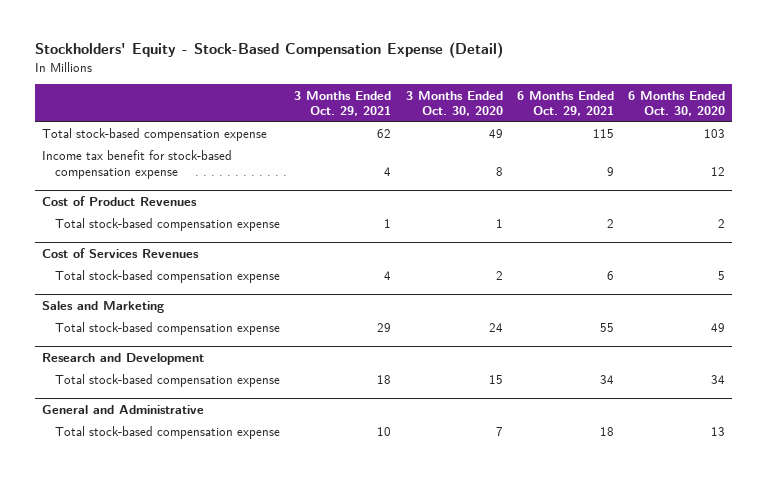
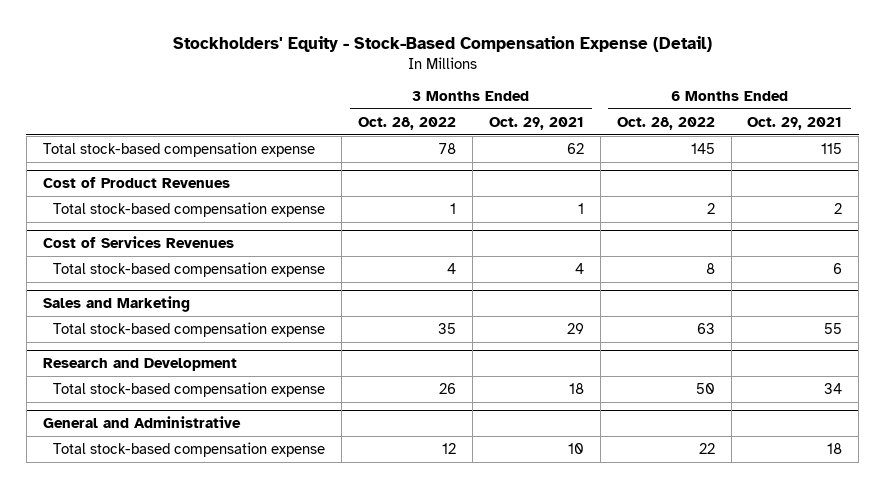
- | 3 Months Ended Oct. 29, 2021 | 3 Months Ended Oct. 30, 2020 | 6 Months Ended Oct. 29, 2021 | 6 Months Ended Oct. 30, 2020
+ | 3 Months Ended Oct. 28, 2022 | 3 Months Ended Oct. 29, 2021 | 6 Months Ended Oct. 28, 2022 | 6 Months Ended Oct. 29, 2021
- Income tax benefit for stock-based compensation expense | 4 | 8 | 9 | 12

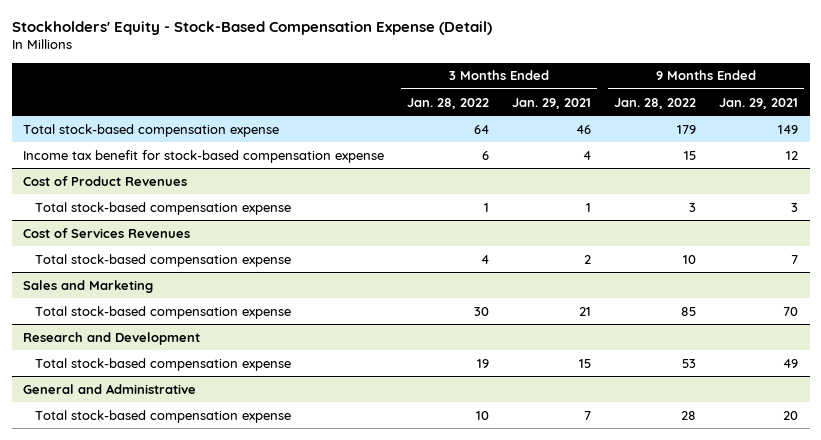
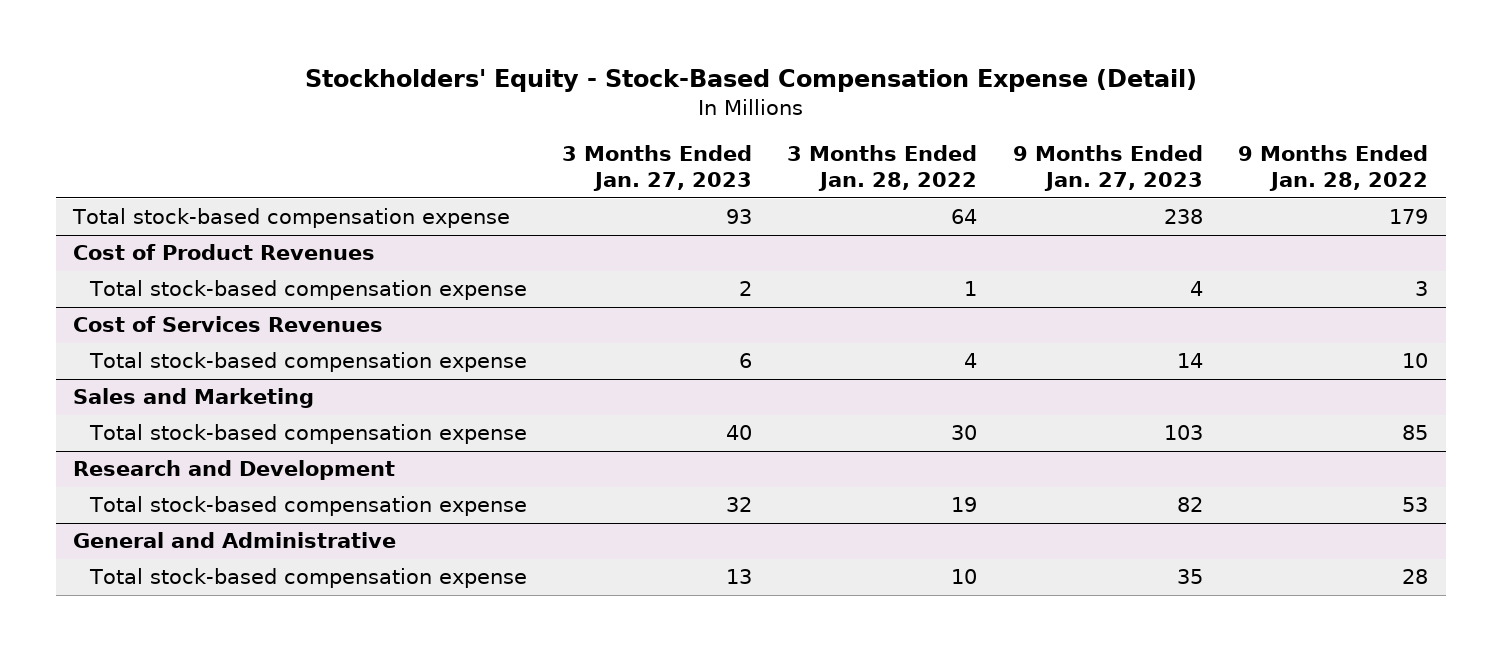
- | 3 Months Ended Jan. 28, 2022 | 3 Months Ended Jan. 29, 2021 | 9 Months Ended Jan. 28, 2022 | 9 Months Ended Jan. 29, 2021
+ | 3 Months Ended Jan. 27, 2023 | 3 Months Ended Jan. 28, 2022 | 9 Months Ended Jan. 27, 2023 | 9 Months Ended Jan. 28, 2022
- Income tax benefit for stock-based compensation expense | 6 | 4 | 15 | 12

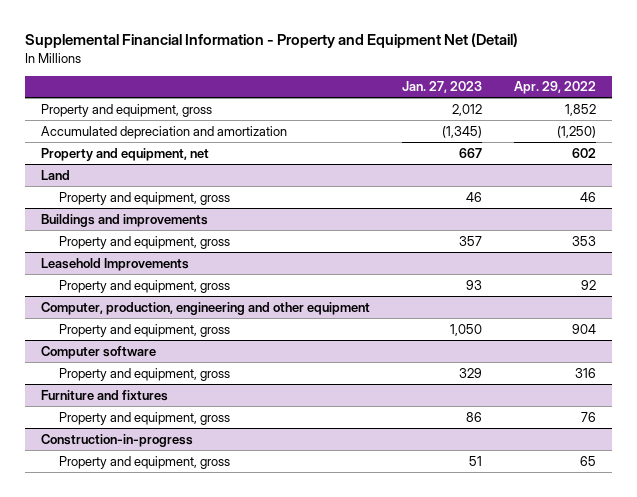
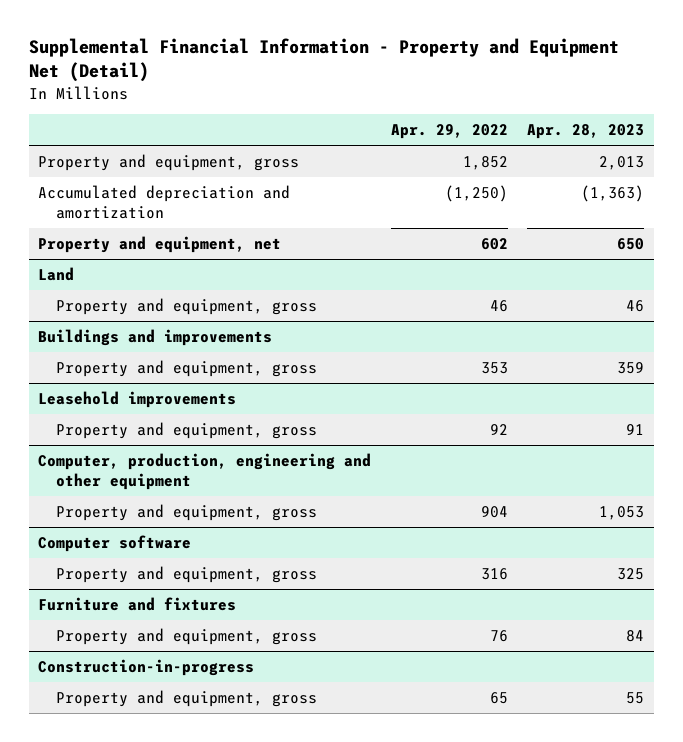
- | Jan. 27, 2023 | Apr. 29, 2022
+ | Apr. 29, 2022 | Apr. 28, 2023
- Leasehold Improvements
+ Leasehold improvements

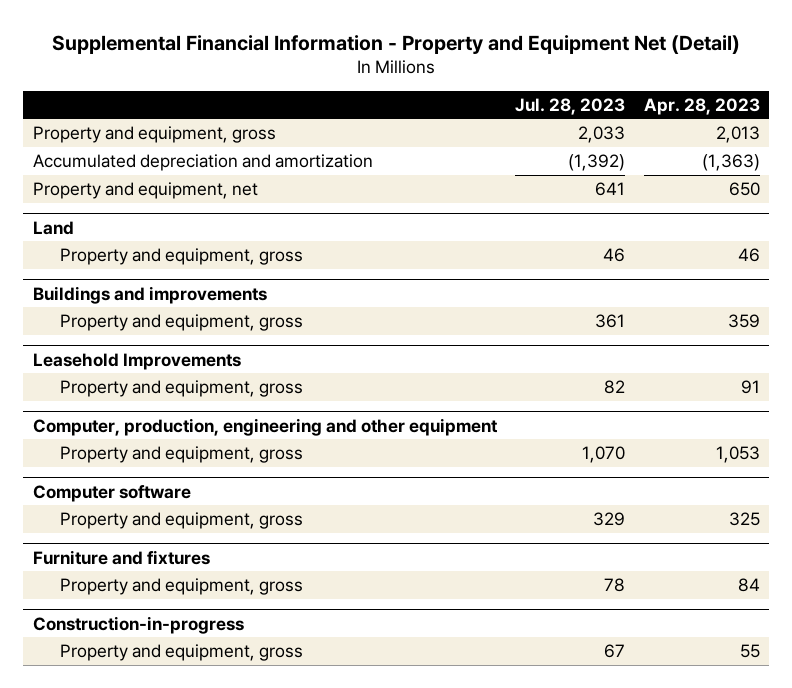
- | Apr. 29, 2022 | Apr. 28, 2023
+ | Jul. 28, 2023 | Apr. 28, 2023
- Leasehold improvements
+ Leasehold Improvements

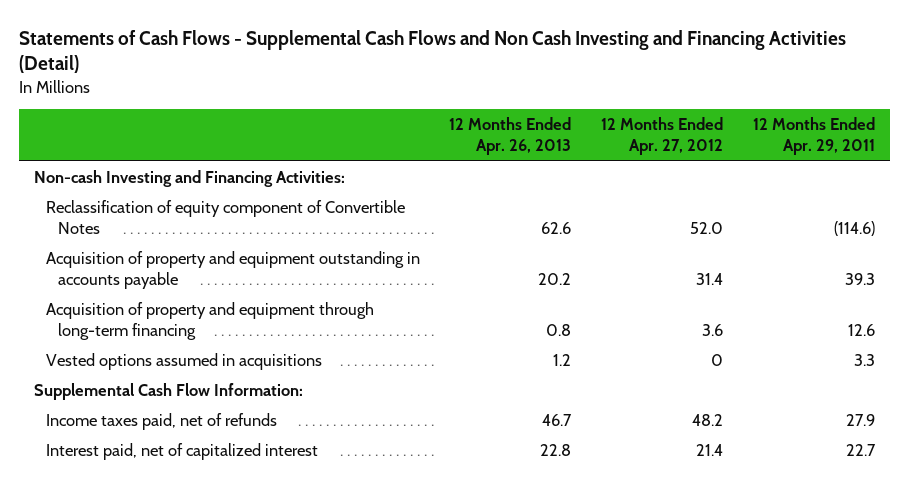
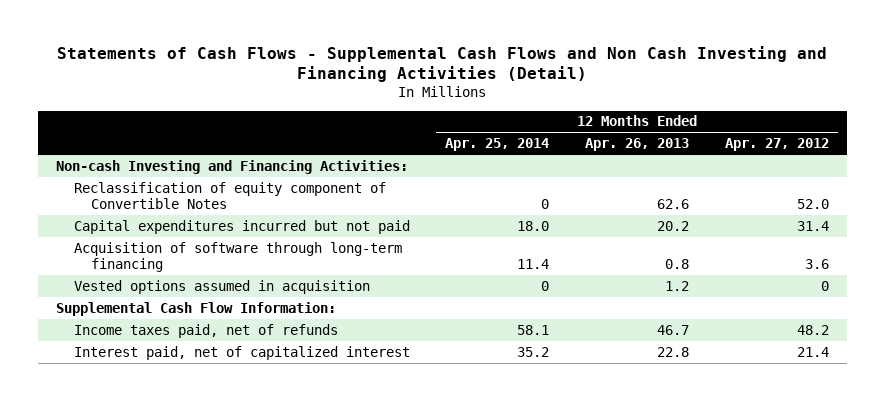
- | 12 Months Ended Apr. 26, 2013 | 12 Months Ended Apr. 27, 2012 | 12 Months Ended Apr. 29, 2011
+ | 12 Months Ended Apr. 25, 2014 | 12 Months Ended Apr. 26, 2013 | 12 Months Ended Apr. 27, 2012
- Acquisition of property and equipment outstanding in accounts payable | 20.2 | 31.4 | 39.3
- Acquisition of property and equipment through long-term financing | 0.8 | 3.6 | 12.6
- Vested options assumed in acquisitions | 1.2 | 0 | 3.3
+ Capital expenditures incurred but not paid | 18.0 | 20.2 | 31.4
+ Acquisition of software through long-term financing | 11.4 | 0.8 | 3.6
+ Vested options assumed in acquisition | 0 | 1.2 | 0

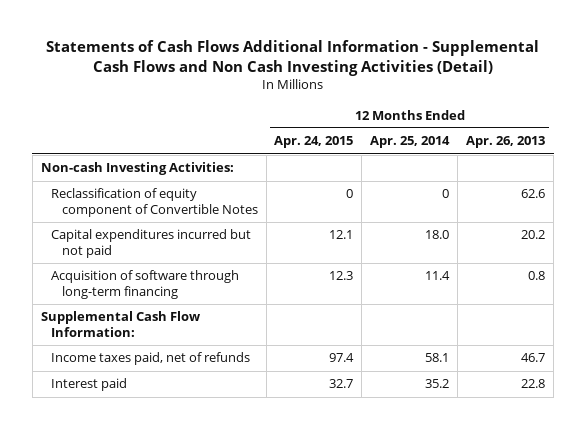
- Statements of Cash Flows - Supplemental Cash Flows and Non Cash Investing and Financing Activities (Detail)
+ Statements of Cash Flows Additional Information - Supplemental Cash Flows and Non Cash Investing Activities (Detail)
- | 12 Months Ended Apr. 25, 2014 | 12 Months Ended Apr. 26, 2013 | 12 Months Ended Apr. 27, 2012
+ | 12 Months Ended Apr. 24, 2015 | 12 Months Ended Apr. 25, 2014 | 12 Months Ended Apr. 26, 2013
- Non-cash Investing and Financing Activities:
+ Non-cash Investing Activities:
- Vested options assumed in acquisition | 0 | 1.2 | 0
- Interest paid, net of capitalized interest | 35.2 | 22.8 | 21.4
+ Interest paid | 32.7 | 35.2 | 22.8

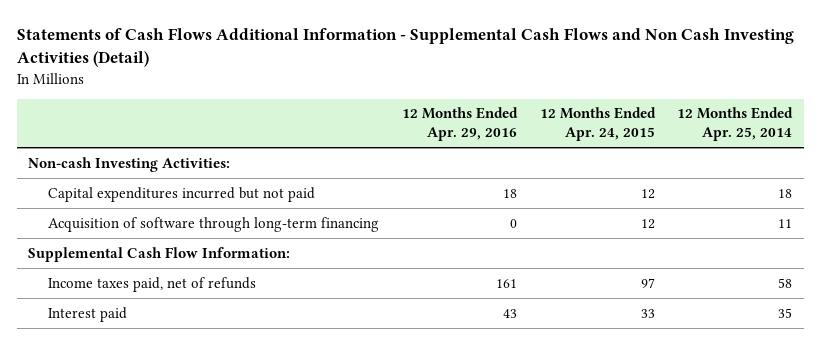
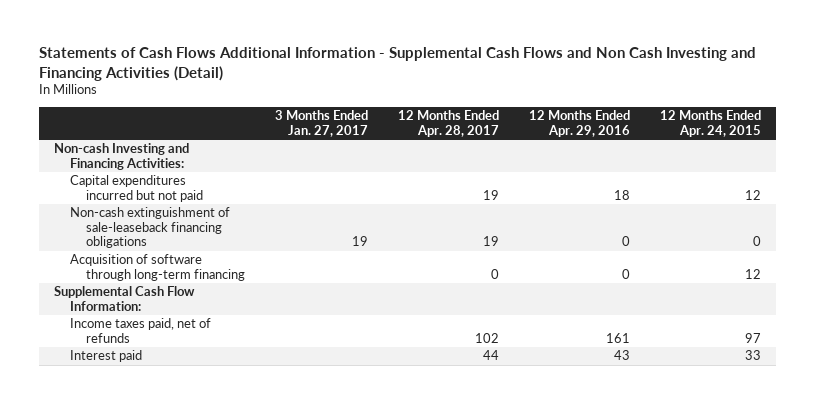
- Statements of Cash Flows Additional Information - Supplemental Cash Flows and Non Cash Investing Activities (Detail)
+ Statements of Cash Flows Additional Information - Supplemental Cash Flows and Non Cash Investing and Financing Activities (Detail)
- | 12 Months Ended Apr. 29, 2016 | 12 Months Ended Apr. 24, 2015 | 12 Months Ended Apr. 25, 2014
+ | 3 Months Ended Jan. 27, 2017 | 12 Months Ended Apr. 28, 2017 | 12 Months Ended Apr. 29, 2016 | 12 Months Ended Apr. 24, 2015
- Non-cash Investing Activities:
+ Non-cash Investing and Financing Activities:
+ Non-cash extinguishment of sale-leaseback financing obligations | 19 | 19 | 0 | 0

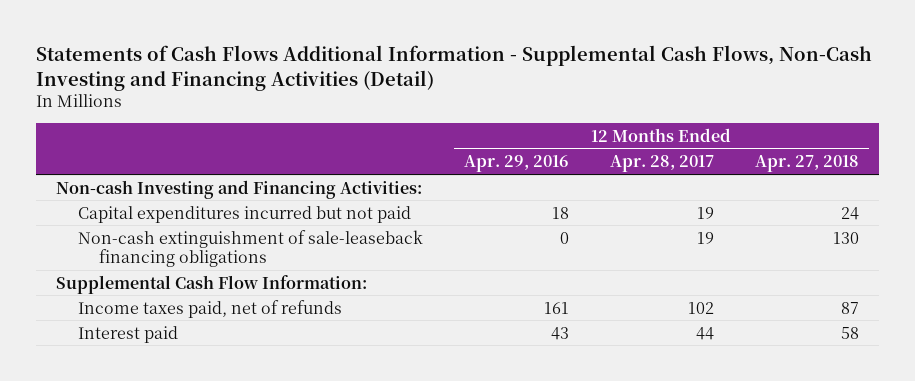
- Statements of Cash Flows Additional Information - Supplemental Cash Flows and Non Cash Investing and Financing Activities (Detail)
+ Statements of Cash Flows Additional Information - Supplemental Cash Flows, Non-Cash Investing and Financing Activities (Detail)
- | 3 Months Ended Jan. 27, 2017 | 12 Months Ended Apr. 28, 2017 | 12 Months Ended Apr. 29, 2016 | 12 Months Ended Apr. 24, 2015
+ | 12 Months Ended Apr. 29, 2016 | 12 Months Ended Apr. 28, 2017 | 12 Months Ended Apr. 27, 2018
- Acquisition of software through long-term financing | | 0 | 0 | 12

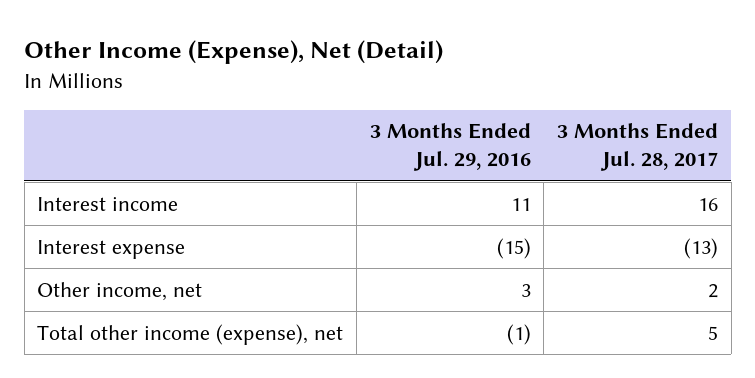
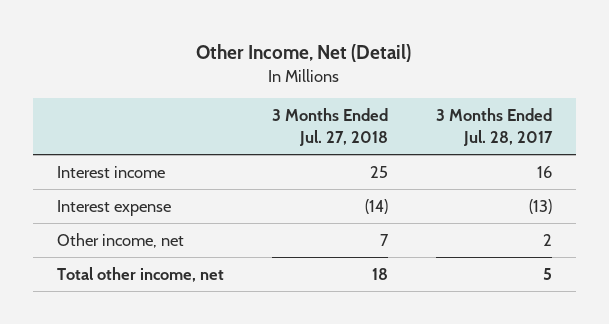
- Other Income (Expense), Net (Detail)
+ Other Income, Net (Detail)
- | 3 Months Ended Jul. 29, 2016 | 3 Months Ended Jul. 28, 2017
+ | 3 Months Ended Jul. 27, 2018 | 3 Months Ended Jul. 28, 2017
- Total other income (expense), net | (1) | 5
+ Total other income, net | 18 | 5

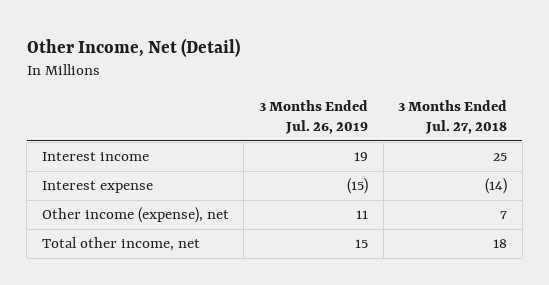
- | 3 Months Ended Jul. 27, 2018 | 3 Months Ended Jul. 28, 2017
+ | 3 Months Ended Jul. 26, 2019 | 3 Months Ended Jul. 27, 2018
- Other income, net | 7 | 2
+ Other income (expense), net | 11 | 7

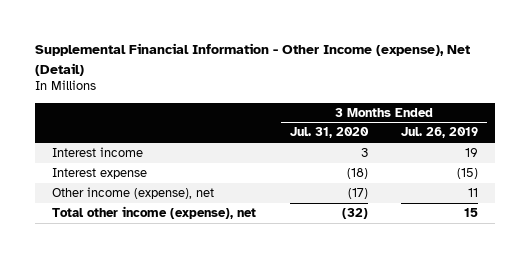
- Other Income, Net (Detail)
+ Supplemental Financial Information - Other Income (expense), Net (Detail)
- | 3 Months Ended Jul. 26, 2019 | 3 Months Ended Jul. 27, 2018
+ | 3 Months Ended Jul. 31, 2020 | 3 Months Ended Jul. 26, 2019
- Total other income, net | 15 | 18
+ Total other income (expense), net | (32) | 15

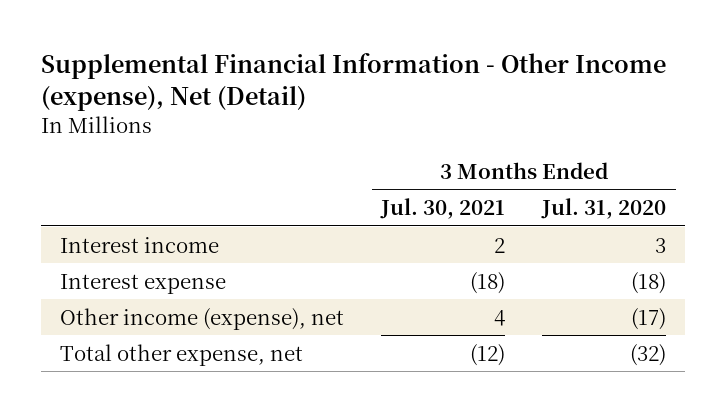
- | 3 Months Ended Jul. 31, 2020 | 3 Months Ended Jul. 26, 2019
+ | 3 Months Ended Jul. 30, 2021 | 3 Months Ended Jul. 31, 2020
- Total other income (expense), net | (32) | 15
+ Total other expense, net | (12) | (32)

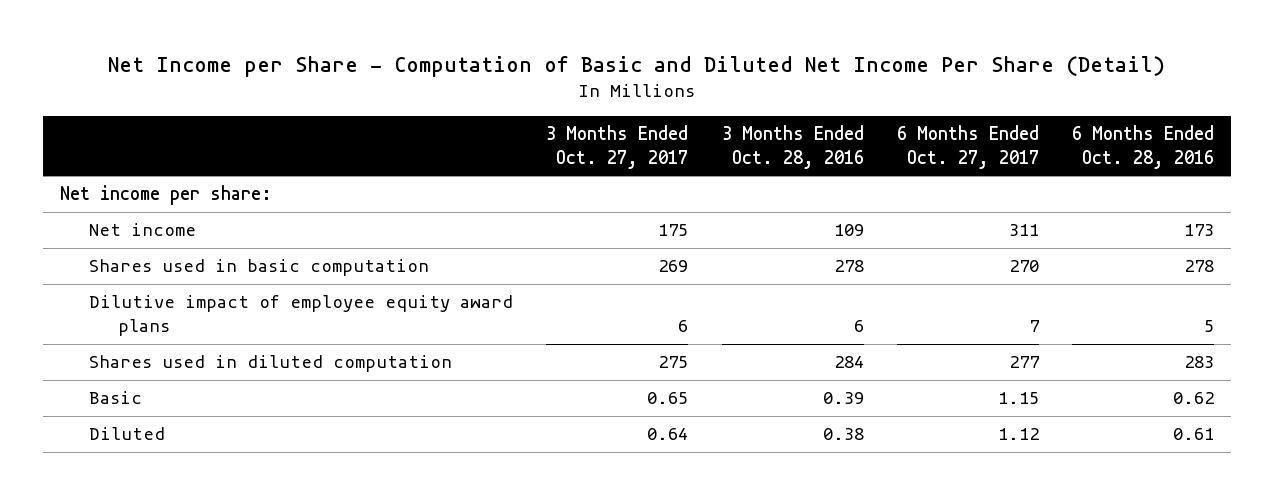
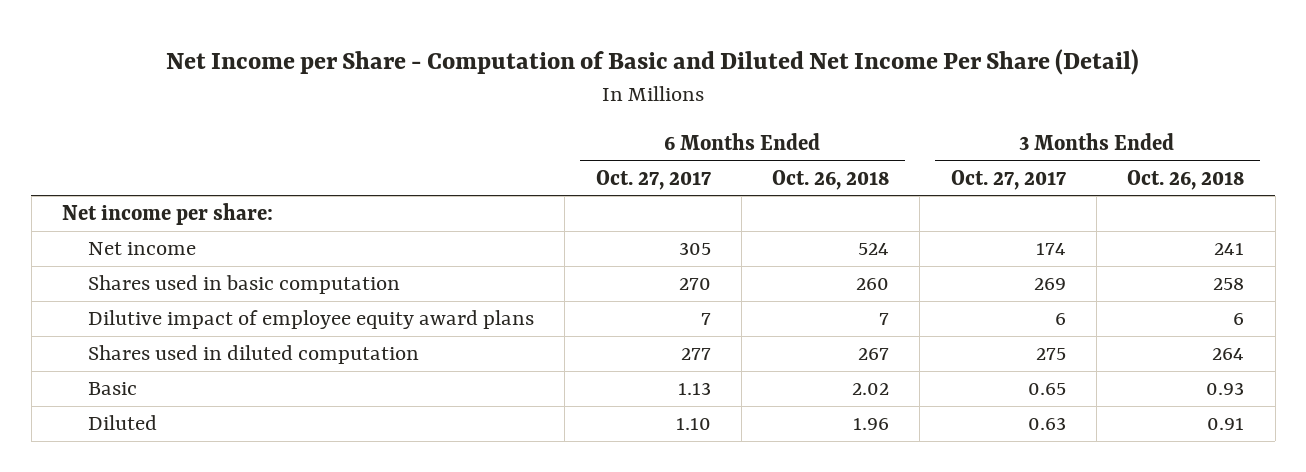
- | 3 Months Ended Oct. 27, 2017 | 3 Months Ended Oct. 28, 2016 | 6 Months Ended Oct. 27, 2017 | 6 Months Ended Oct. 28, 2016
+ | 6 Months Ended Oct. 27, 2017 | 6 Months Ended Oct. 26, 2018 | 3 Months Ended Oct. 27, 2017 | 3 Months Ended Oct. 26, 2018
- Net income | 175 | 109 | 311 | 173
+ Net income | 305 | 524 | 174 | 241
- Basic | 0.65 | 0.39 | 1.15 | 0.62
- Diluted | 0.64 | 0.38 | 1.12 | 0.61
+ Basic | 1.13 | 2.02 | 0.65 | 0.93
+ Diluted | 1.10 | 1.96 | 0.63 | 0.91

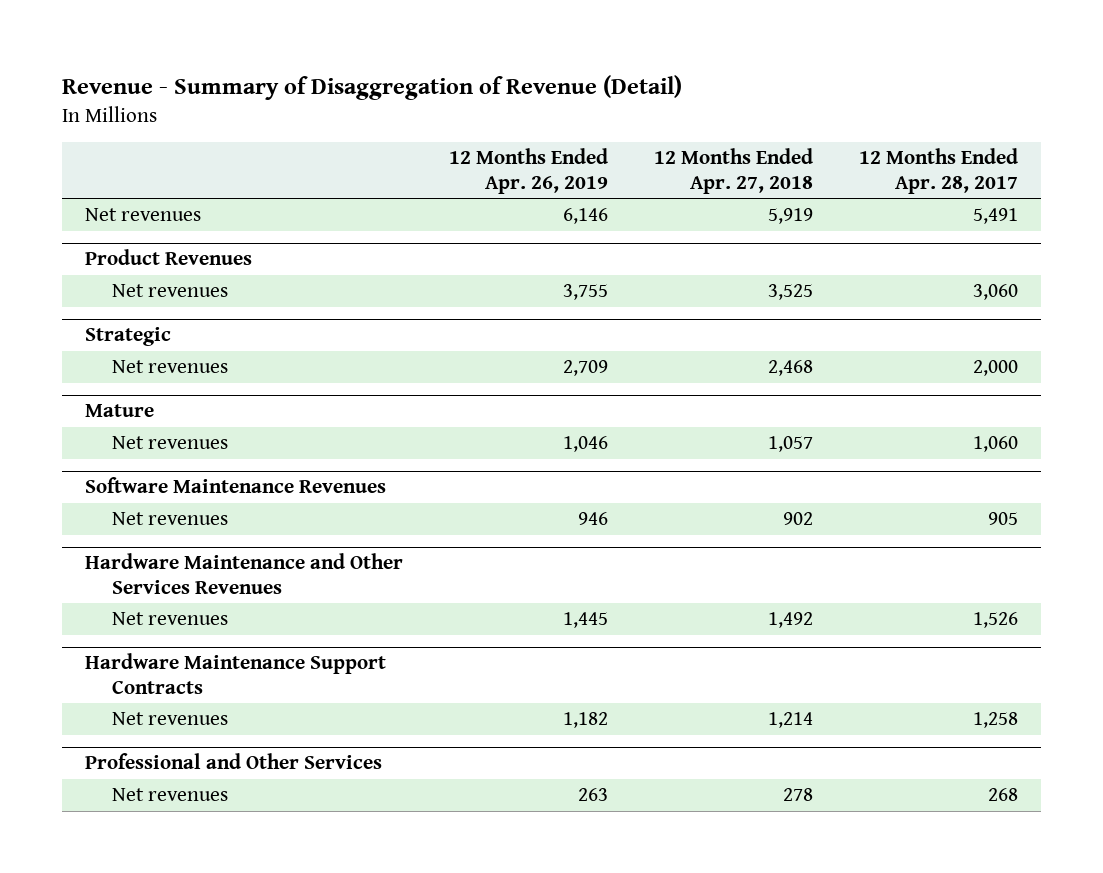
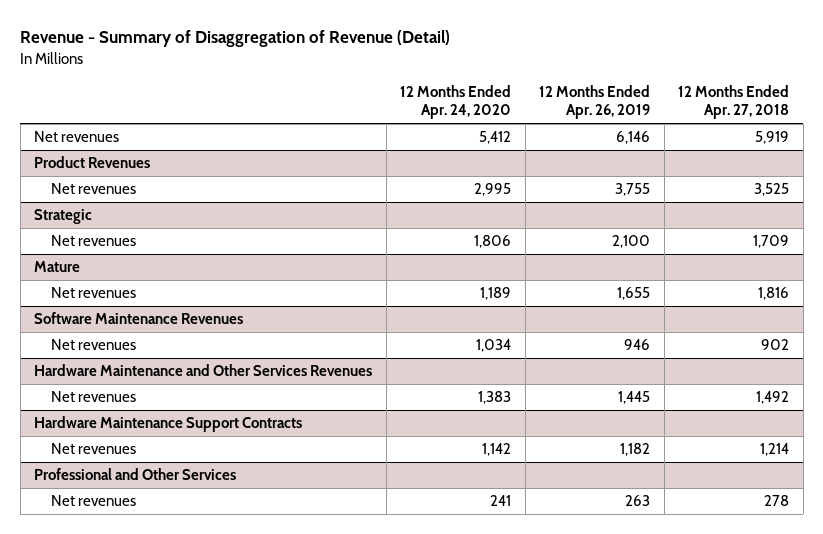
- | 12 Months Ended Apr. 26, 2019 | 12 Months Ended Apr. 27, 2018 | 12 Months Ended Apr. 28, 2017
+ | 12 Months Ended Apr. 24, 2020 | 12 Months Ended Apr. 26, 2019 | 12 Months Ended Apr. 27, 2018
@ Strategic
- Net revenues | 2,709 | 2,468 | 2,000
+ Net revenues | 1,806 | 2,100 | 1,709
@ Mature
- Net revenues | 1,046 | 1,057 | 1,060
+ Net revenues | 1,189 | 1,655 | 1,816

